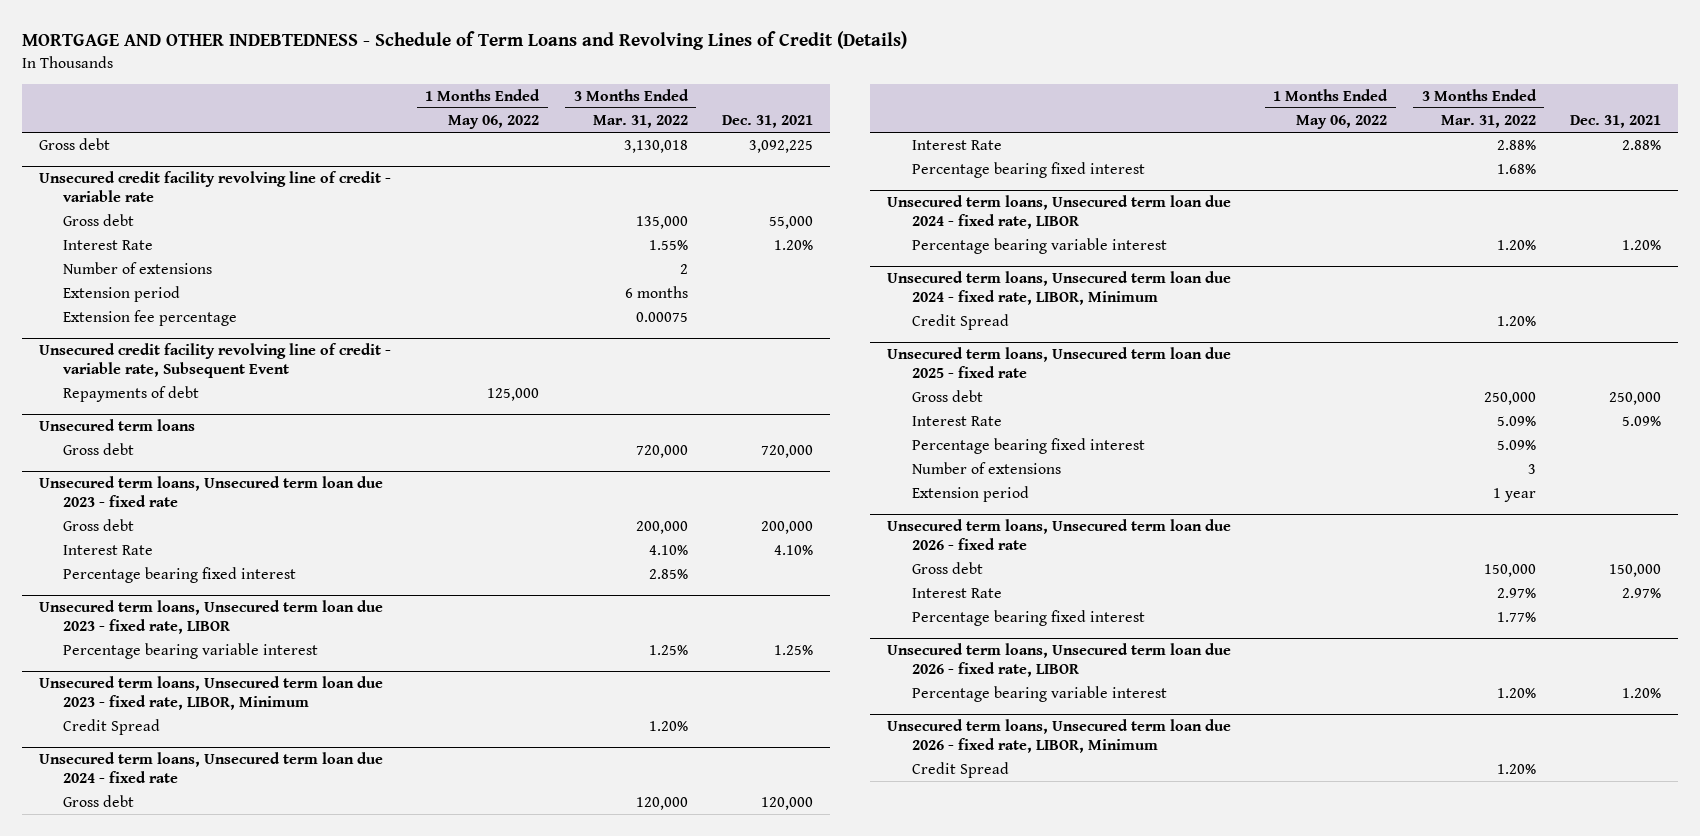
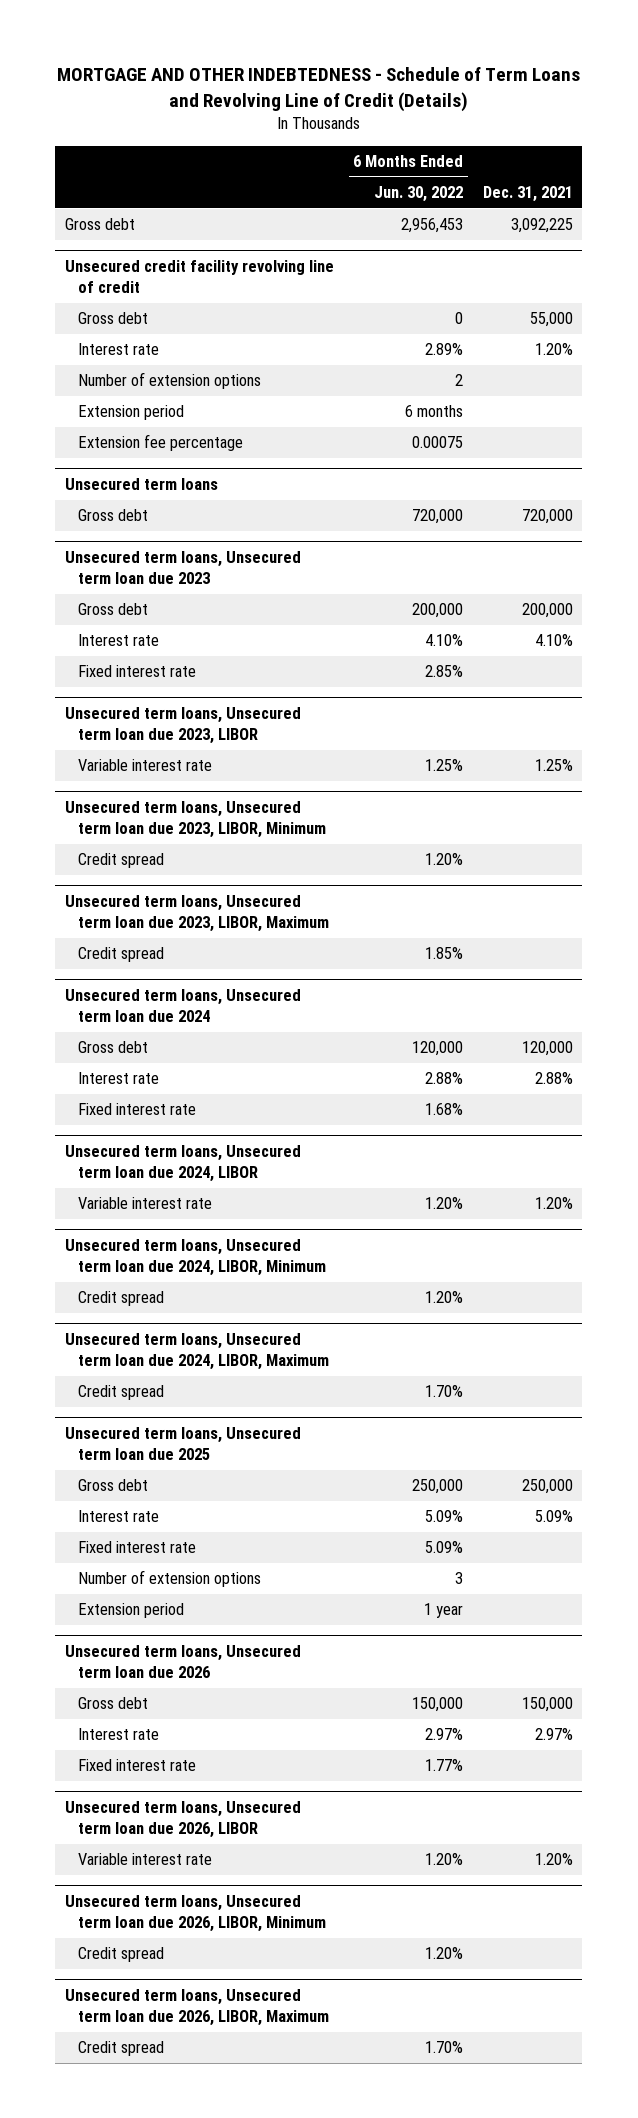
- MORTGAGE AND OTHER INDEBTEDNESS - Schedule of Term Loans and Revolving Lines of Credit (Details)
+ MORTGAGE AND OTHER INDEBTEDNESS - Schedule of Term Loans and Revolving Line of Credit (Details)
- | 1 Months Ended May 06, 2022 | 3 Months Ended Mar. 31, 2022 | Dec. 31, 2021
+ | 6 Months Ended Jun. 30, 2022 | Dec. 31, 2021
- Unsecured credit facility revolving line of credit - variable rate
+ Unsecured credit facility revolving line of credit
- Interest Rate | | 1.55% | 1.20%
- Number of extensions | | 2 |
+ Interest rate | 2.89% | 1.20%
+ Number of extension options | 2 |
- Unsecured credit facility revolving line of credit - variable rate, Subsequent Event
- Repayments of debt | 125,000 | |
- Unsecured term loans, Unsecured term loan due 2023 - fixed rate
+ Unsecured term loans, Unsecured term loan due 2023
- Interest Rate | | 4.10% | 4.10%
- Percentage bearing fixed interest | | 2.85% |
- Unsecured term loans, Unsecured term loan due 2023 - fixed rate, LIBOR
- Percentage bearing variable interest | | 1.25% | 1.25%
- Unsecured term loans, Unsecured term loan due 2023 - fixed rate, LIBOR, Minimum
- Credit Spread | | 1.20% |
- Unsecured term loans, Unsecured term loan due 2024 - fixed rate
+ Interest rate | 4.10% | 4.10%
+ Fixed interest rate | 2.85% |
+ Unsecured term loans, Unsecured term loan due 2023, LIBOR
+ Variable interest rate | 1.25% | 1.25%
+ Unsecured term loans, Unsecured term loan due 2023, LIBOR, Minimum
+ Credit spread | 1.20% |
+ Unsecured term loans, Unsecured term loan due 2023, LIBOR, Maximum
+ Credit spread | 1.85% |
+ Unsecured term loans, Unsecured term loan due 2024
- Interest Rate | | 2.88% | 2.88%
- Percentage bearing fixed interest | | 1.68% |
- Unsecured term loans, Unsecured term loan due 2024 - fixed rate, LIBOR
- Percentage bearing variable interest | | 1.20% | 1.20%
- Unsecured term loans, Unsecured term loan due 2024 - fixed rate, LIBOR, Minimum
- Credit Spread | | 1.20% |
- Unsecured term loans, Unsecured term loan due 2025 - fixed rate
+ Interest rate | 2.88% | 2.88%
+ Fixed interest rate | 1.68% |
+ Unsecured term loans, Unsecured term loan due 2024, LIBOR
+ Variable interest rate | 1.20% | 1.20%
+ Unsecured term loans, Unsecured term loan due 2024, LIBOR, Minimum
+ Credit spread | 1.20% |
+ Unsecured term loans, Unsecured term loan due 2024, LIBOR, Maximum
+ Credit spread | 1.70% |
+ Unsecured term loans, Unsecured term loan due 2025
- Interest Rate | | 5.09% | 5.09%
- Percentage bearing fixed interest | | 5.09% |
- Number of extensions | | 3 |
+ Interest rate | 5.09% | 5.09%
+ Fixed interest rate | 5.09% |
+ Number of extension options | 3 |
- Unsecured term loans, Unsecured term loan due 2026 - fixed rate
+ Unsecured term loans, Unsecured term loan due 2026
- Interest Rate | | 2.97% | 2.97%
- Percentage bearing fixed interest | | 1.77% |
- Unsecured term loans, Unsecured term loan due 2026 - fixed rate, LIBOR
- Percentage bearing variable interest | | 1.20% | 1.20%
- Unsecured term loans, Unsecured term loan due 2026 - fixed rate, LIBOR, Minimum
- Credit Spread | | 1.20% |
+ Interest rate | 2.97% | 2.97%
+ Fixed interest rate | 1.77% |
+ Unsecured term loans, Unsecured term loan due 2026, LIBOR
+ Variable interest rate | 1.20% | 1.20%
+ Unsecured term loans, Unsecured term loan due 2026, LIBOR, Minimum
+ Credit spread | 1.20% |
+ Unsecured term loans, Unsecured term loan due 2026, LIBOR, Maximum
+ Credit spread | 1.70% |

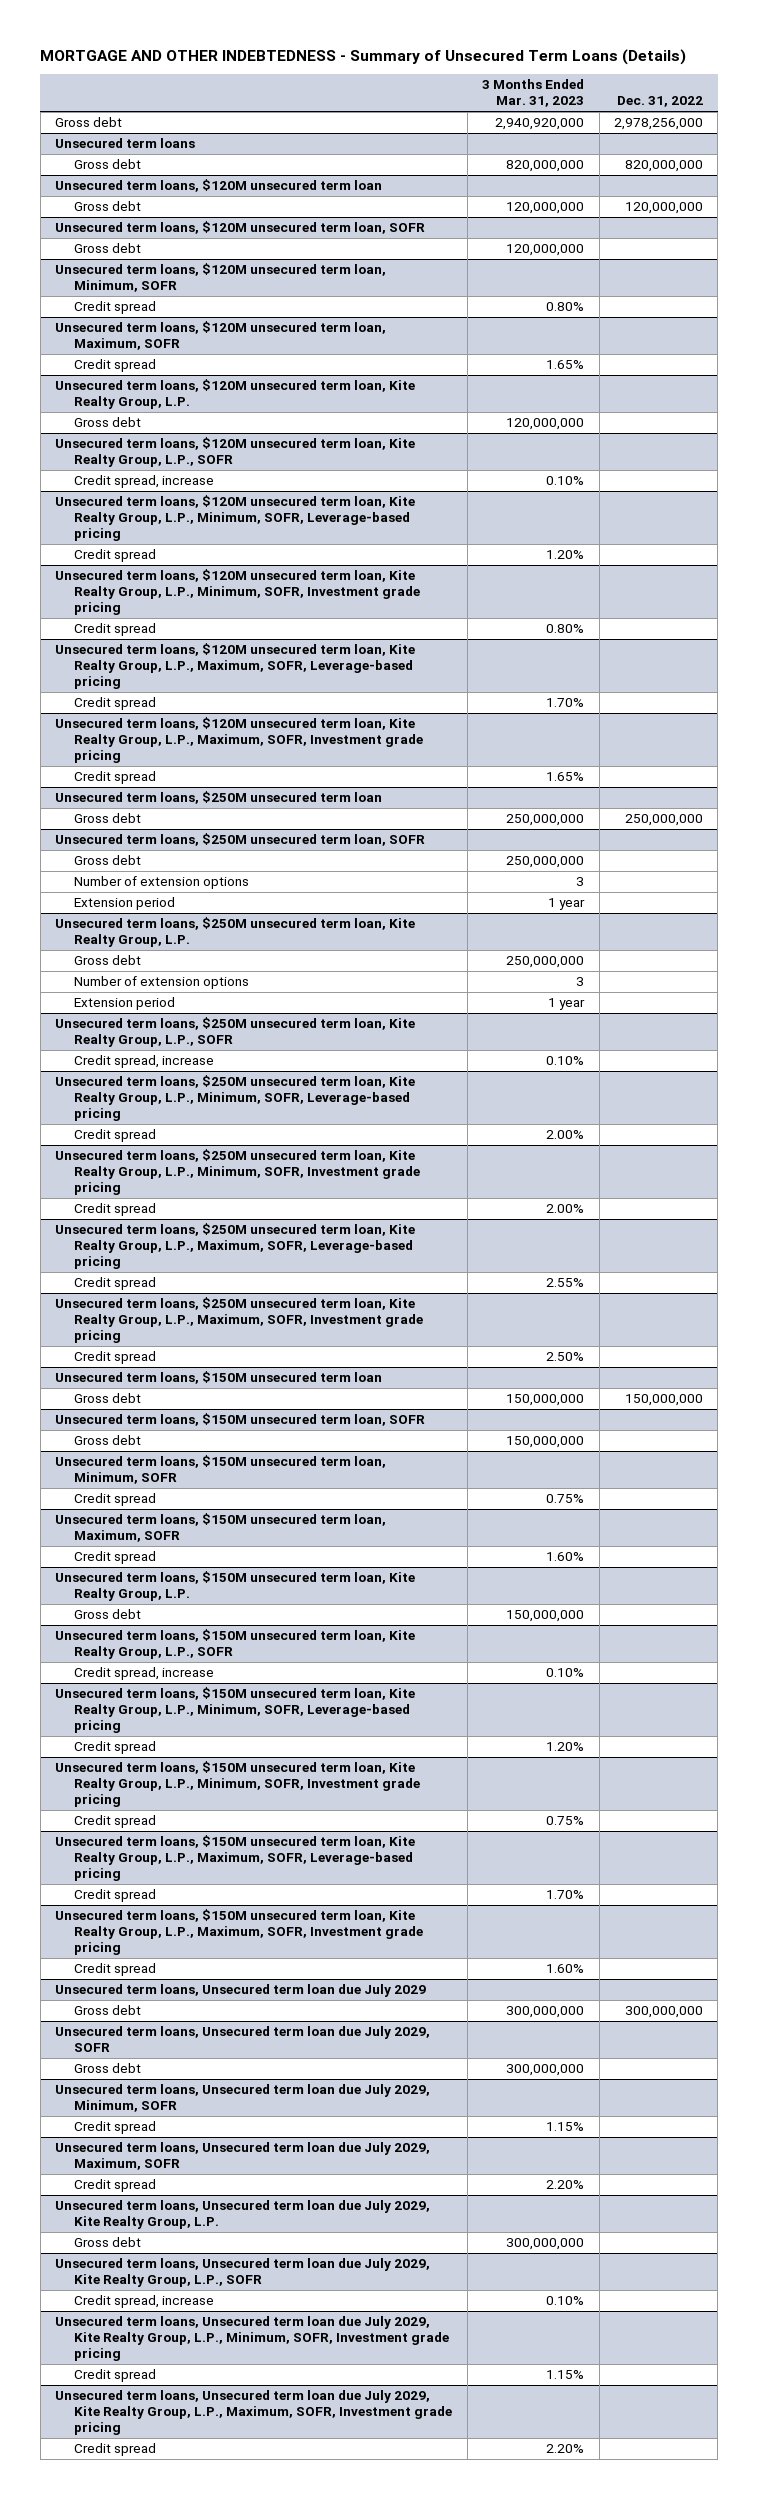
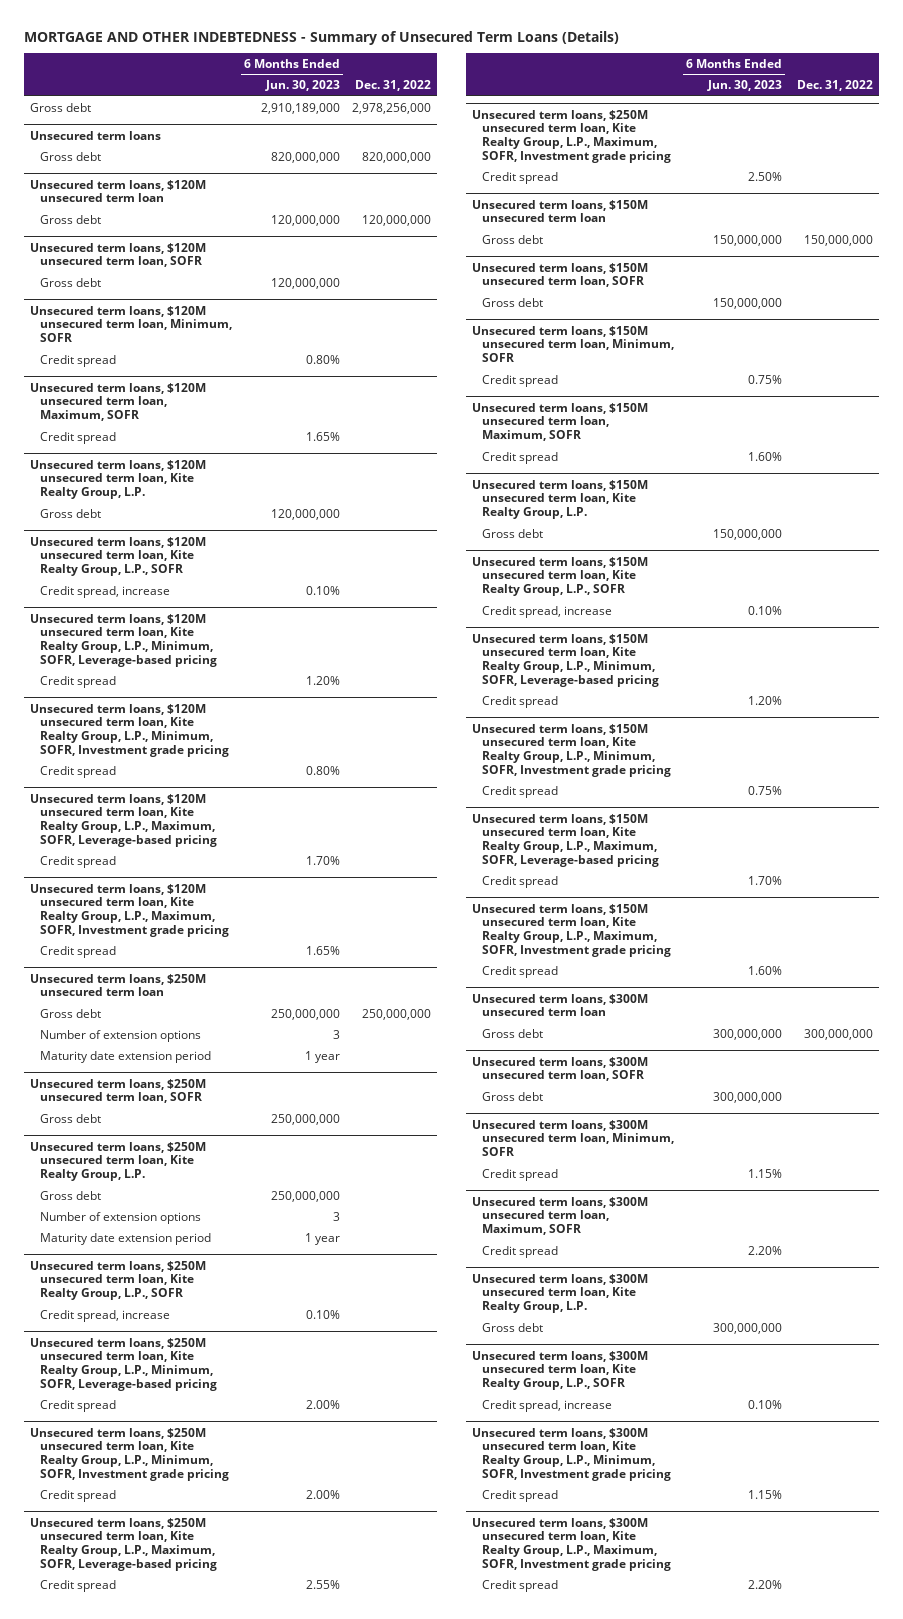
- | 3 Months Ended Mar. 31, 2023 | Dec. 31, 2022
+ | 6 Months Ended Jun. 30, 2023 | Dec. 31, 2022
@ Unsecured term loans, $250M unsecured term loan
+ Number of extension options | 3 |
+ Maturity date extension period | 1 year |
@ Unsecured term loans, $250M unsecured term loan, SOFR
- Number of extension options | 3 |
- Extension period | 1 year |
@ Unsecured term loans, $250M unsecured term loan, Kite Realty Group, L.P.
- Extension period | 1 year |
+ Maturity date extension period | 1 year |
- Unsecured term loans, Unsecured term loan due July 2029
+ Unsecured term loans, $300M unsecured term loan
- Unsecured term loans, Unsecured term loan due July 2029, SOFR
+ Unsecured term loans, $300M unsecured term loan, SOFR
- Unsecured term loans, Unsecured term loan due July 2029, Minimum, SOFR
+ Unsecured term loans, $300M unsecured term loan, Minimum, SOFR
- Unsecured term loans, Unsecured term loan due July 2029, Maximum, SOFR
+ Unsecured term loans, $300M unsecured term loan, Maximum, SOFR
- Unsecured term loans, Unsecured term loan due July 2029, Kite Realty Group, L.P.
+ Unsecured term loans, $300M unsecured term loan, Kite Realty Group, L.P.
- Unsecured term loans, Unsecured term loan due July 2029, Kite Realty Group, L.P., SOFR
+ Unsecured term loans, $300M unsecured term loan, Kite Realty Group, L.P., SOFR
- Unsecured term loans, Unsecured term loan due July 2029, Kite Realty Group, L.P., Minimum, SOFR, Investment grade pricing
+ Unsecured term loans, $300M unsecured term loan, Kite Realty Group, L.P., Minimum, SOFR, Investment grade pricing
- Unsecured term loans, Unsecured term loan due July 2029, Kite Realty Group, L.P., Maximum, SOFR, Investment grade pricing
+ Unsecured term loans, $300M unsecured term loan, Kite Realty Group, L.P., Maximum, SOFR, Investment grade pricing

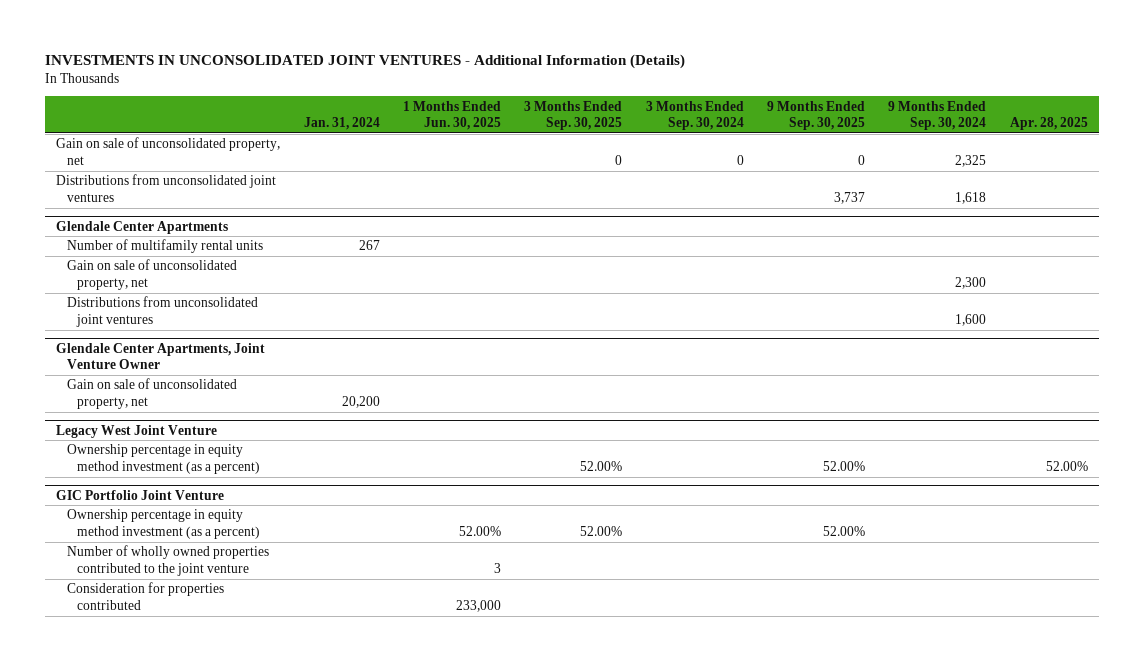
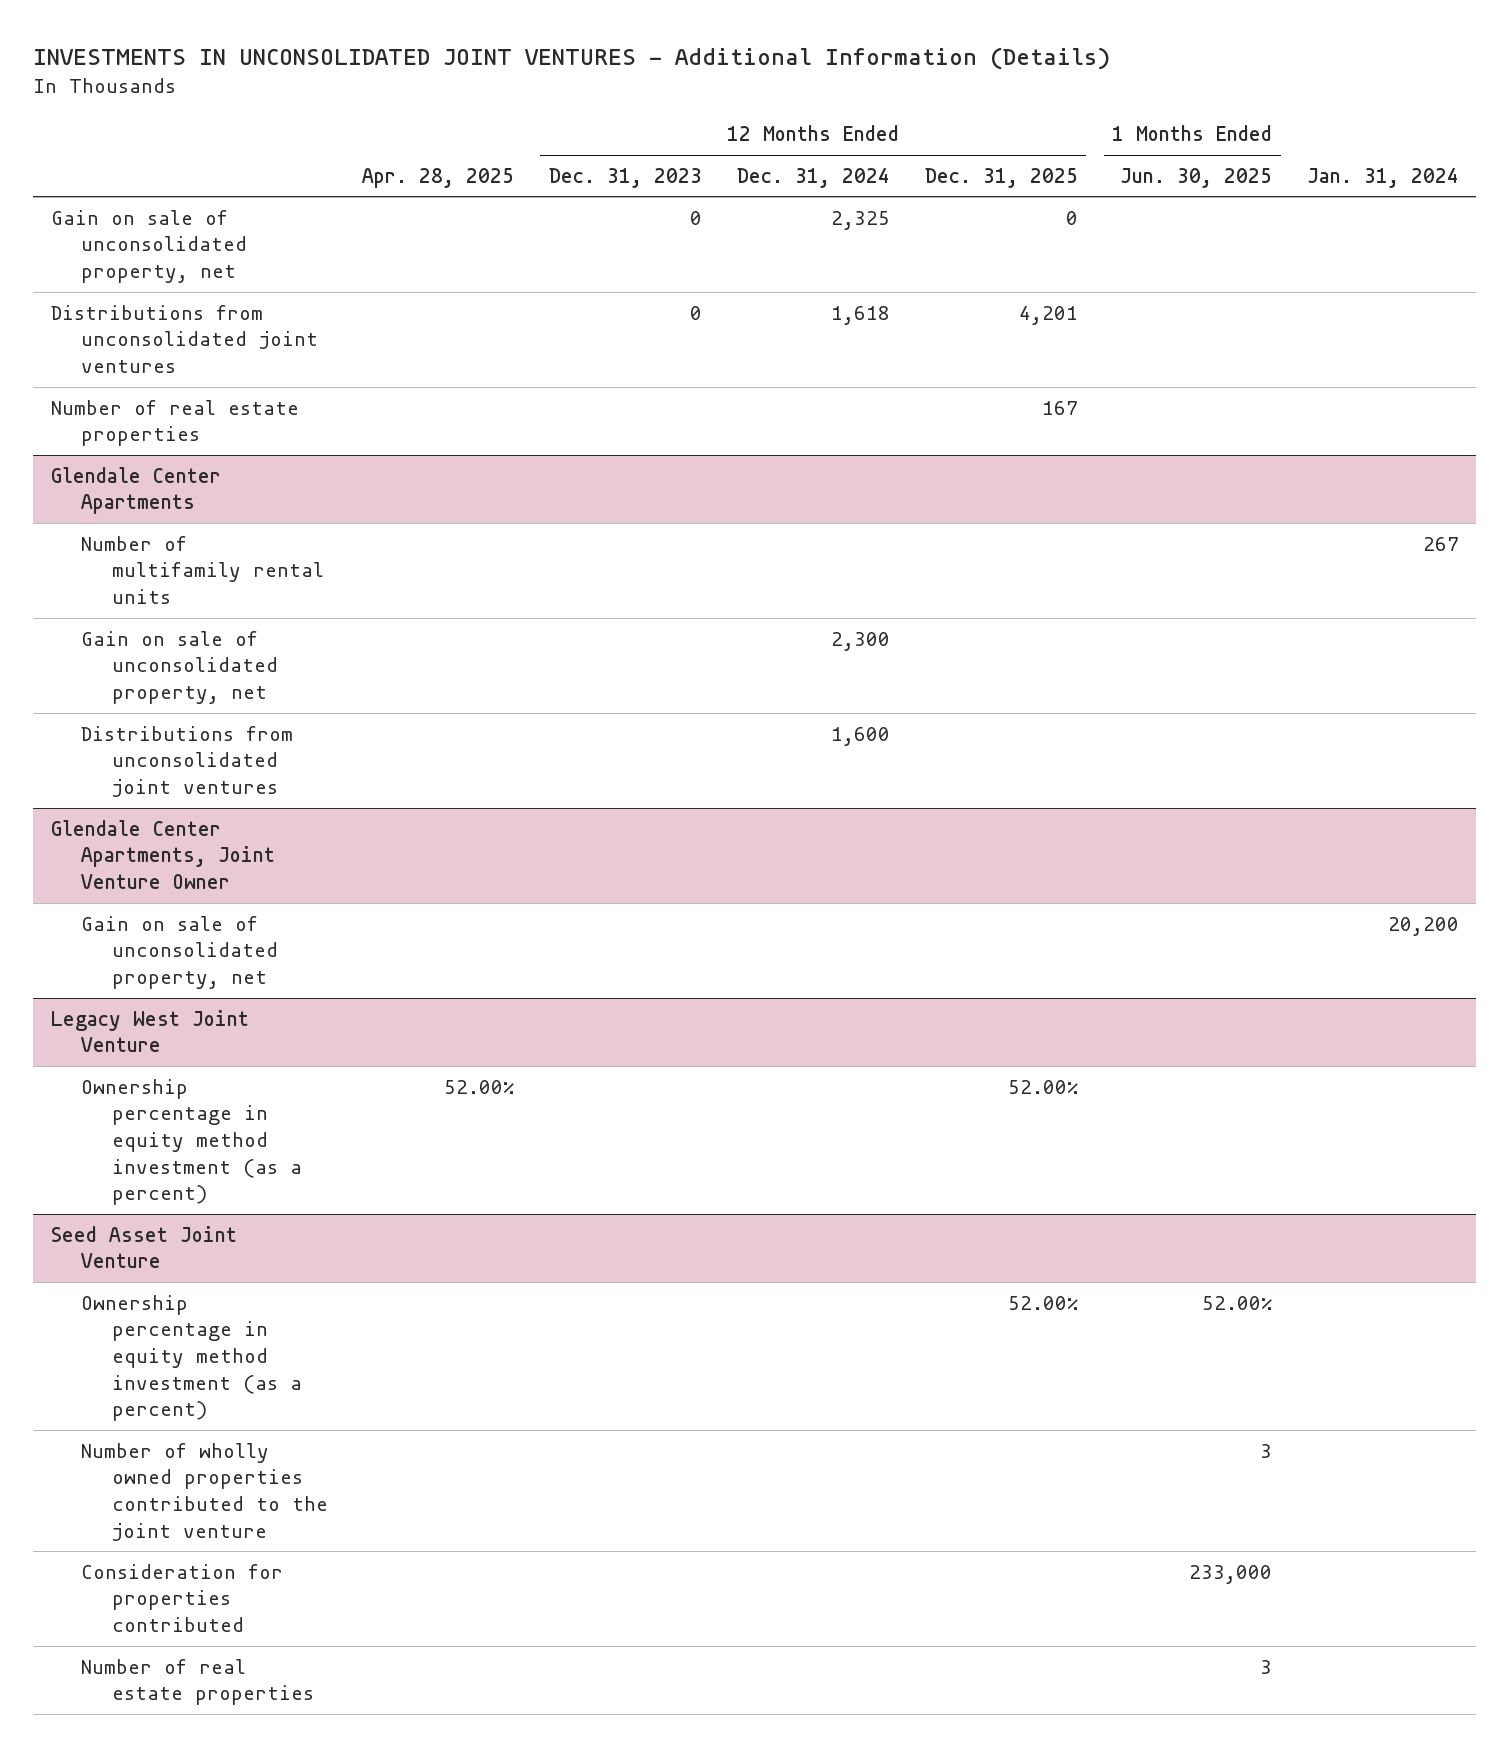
- | Jan. 31, 2024 | 1 Months Ended Jun. 30, 2025 | 3 Months Ended Sep. 30, 2025 | 3 Months Ended Sep. 30, 2024 | 9 Months Ended Sep. 30, 2025 | 9 Months Ended Sep. 30, 2024 | Apr. 28, 2025
+ | Apr. 28, 2025 | 12 Months Ended Dec. 31, 2023 | 12 Months Ended Dec. 31, 2024 | 12 Months Ended Dec. 31, 2025 | 1 Months Ended Jun. 30, 2025 | Jan. 31, 2024
+ Number of real estate properties | | | | 167 | |
- GIC Portfolio Joint Venture
+ Seed Asset Joint Venture
+ Number of real estate properties | | | | | 3 |

